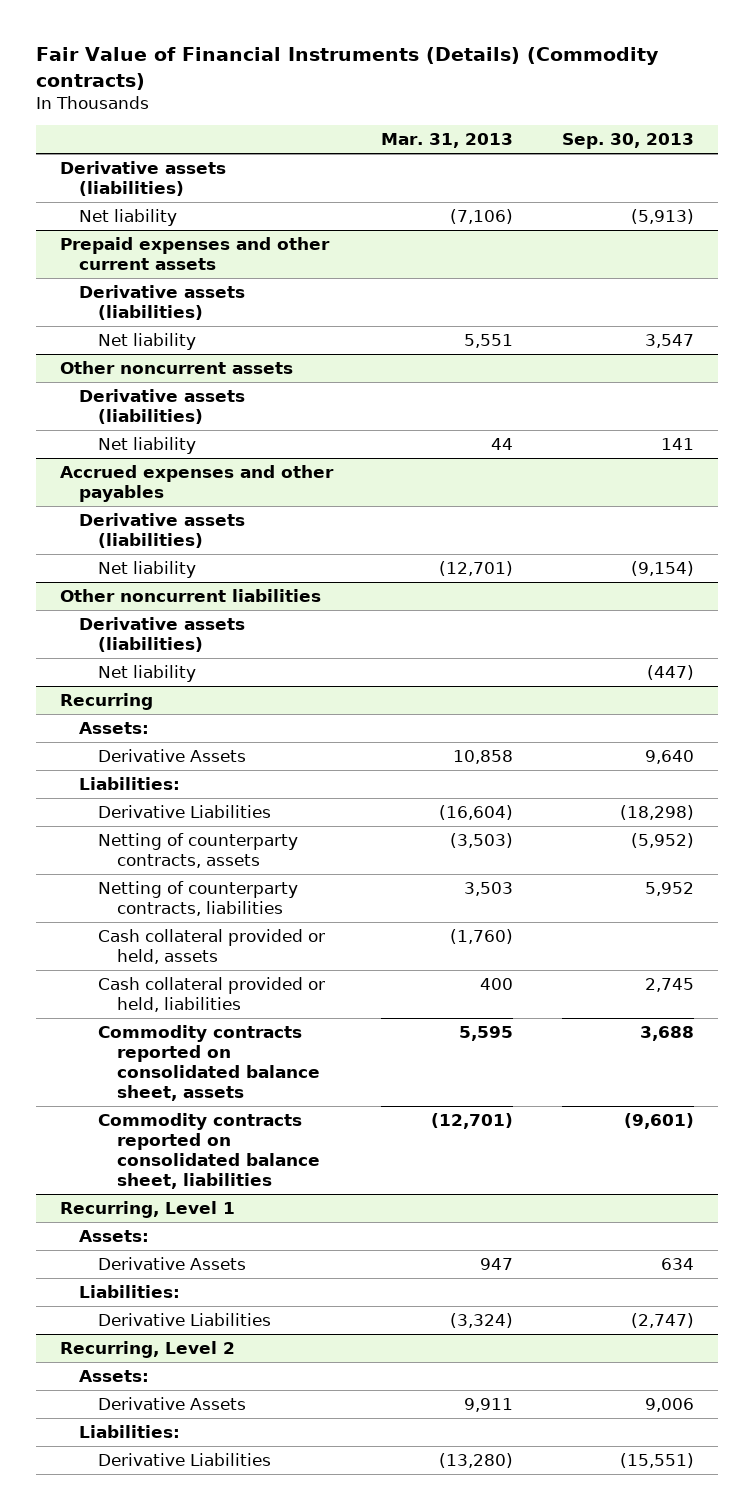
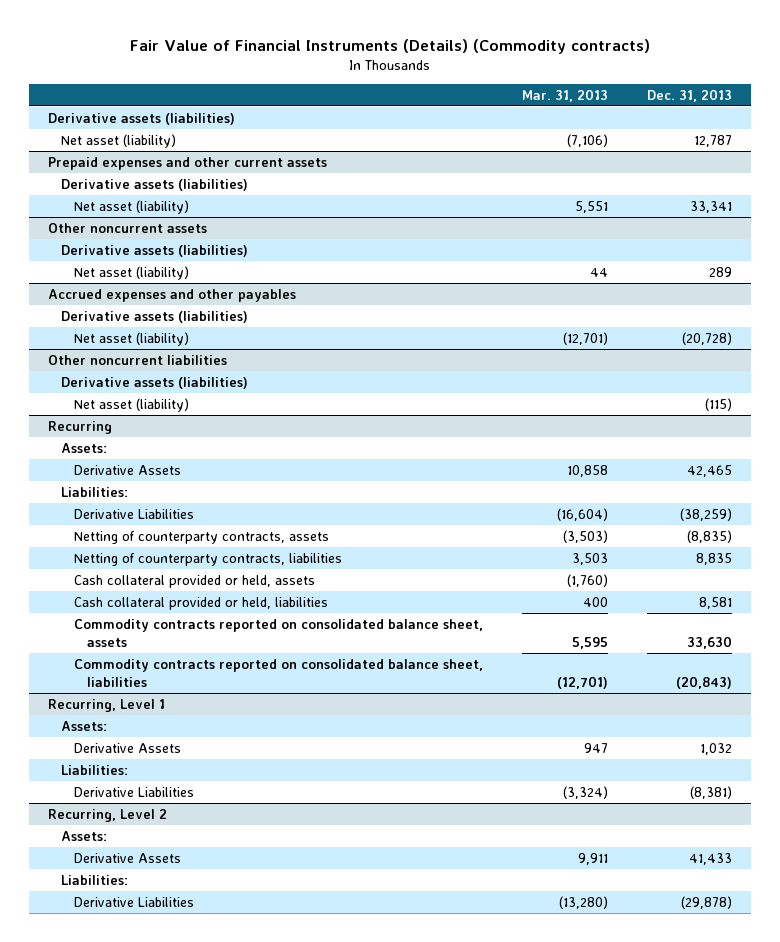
- | Mar. 31, 2013 | Sep. 30, 2013
+ | Mar. 31, 2013 | Dec. 31, 2013
- Net liability | (7,106) | (5,913)
+ Net asset (liability) | (7,106) | 12,787
@ Prepaid expenses and other current assets
- Net liability | 5,551 | 3,547
+ Net asset (liability) | 5,551 | 33,341
@ Other noncurrent assets
- Net liability | 44 | 141
+ Net asset (liability) | 44 | 289
@ Accrued expenses and other payables
- Net liability | (12,701) | (9,154)
+ Net asset (liability) | (12,701) | (20,728)
@ Other noncurrent liabilities
- Net liability | | (447)
+ Net asset (liability) | | (115)

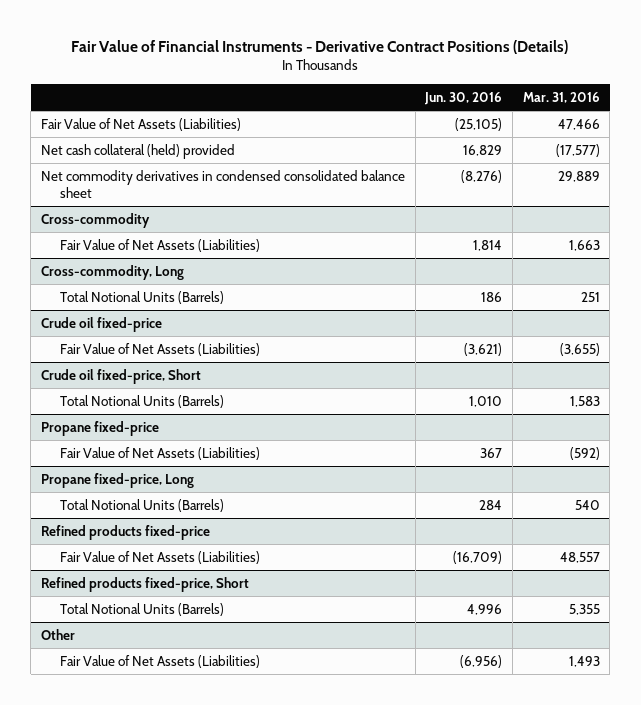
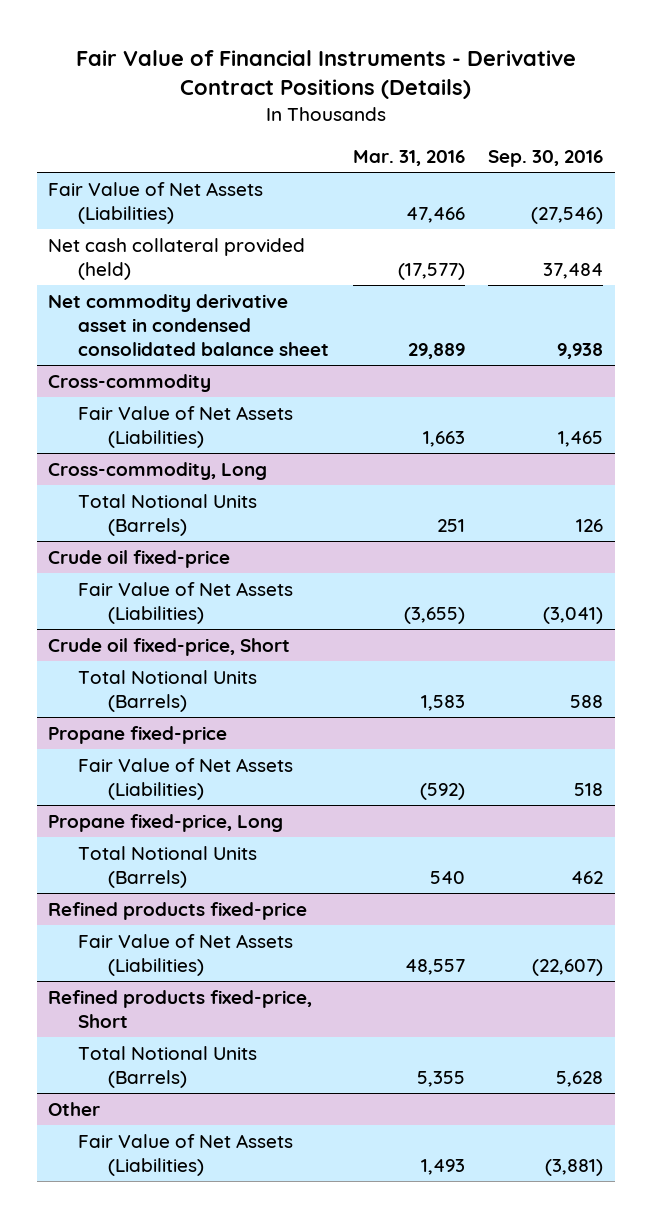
- | Jun. 30, 2016 | Mar. 31, 2016
+ | Mar. 31, 2016 | Sep. 30, 2016
- Net cash collateral (held) provided | 16,829 | (17,577)
- Net commodity derivatives in condensed consolidated balance sheet | (8,276) | 29,889
+ Net cash collateral provided (held) | (17,577) | 37,484
+ Net commodity derivative asset in condensed consolidated balance sheet | 29,889 | 9,938

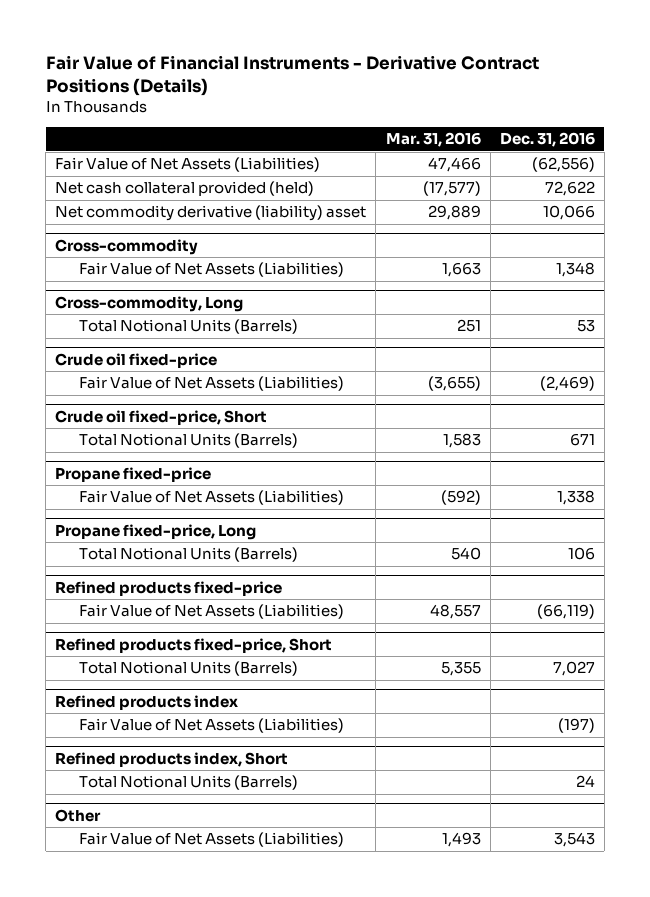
- | Mar. 31, 2016 | Sep. 30, 2016
+ | Mar. 31, 2016 | Dec. 31, 2016
- Net commodity derivative asset in condensed consolidated balance sheet | 29,889 | 9,938
+ Net commodity derivative (liability) asset | 29,889 | 10,066
+ Refined products index
+ Fair Value of Net Assets (Liabilities) | | (197)
+ Refined products index, Short
+ Total Notional Units (Barrels) | | 24

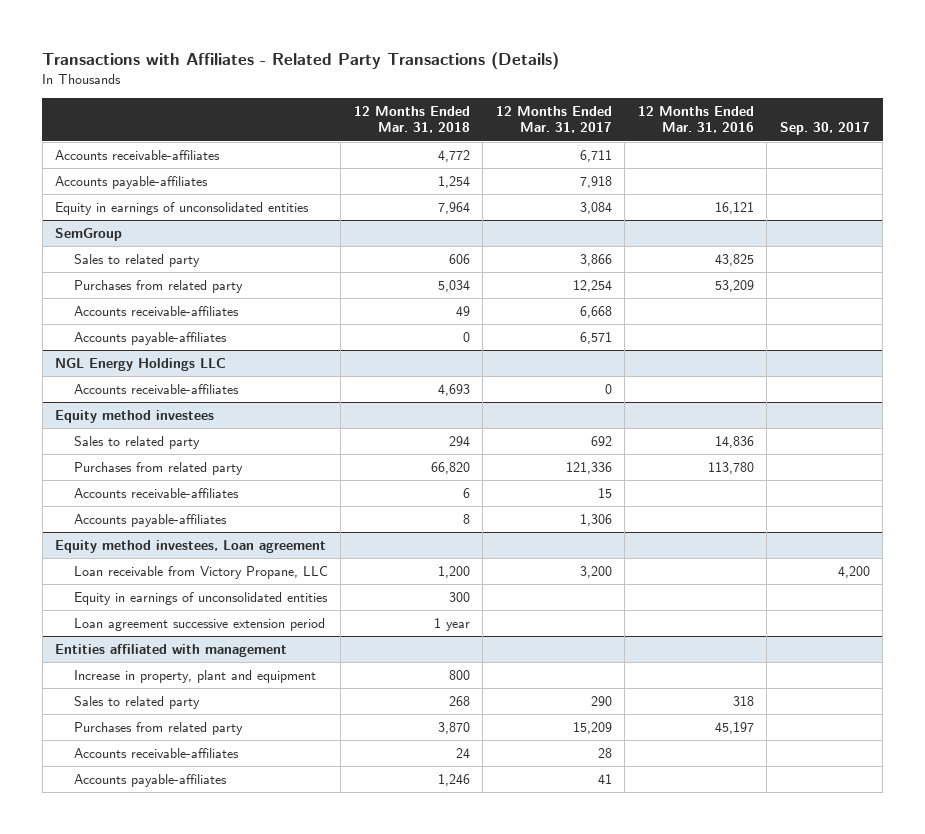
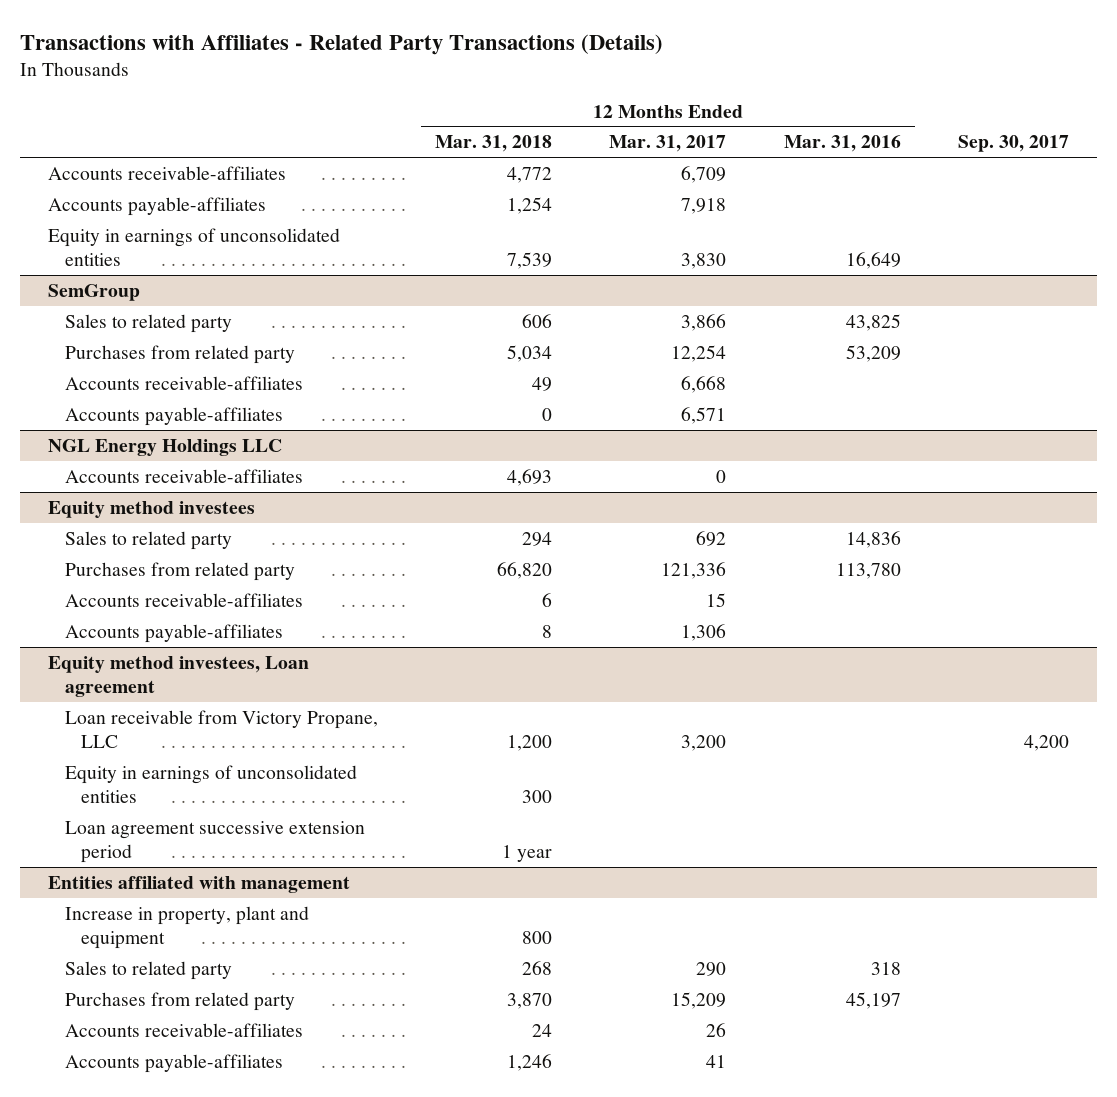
- Accounts receivable-affiliates | 4,772 | 6,711 | |
+ Accounts receivable-affiliates | 4,772 | 6,709 | |
- Equity in earnings of unconsolidated entities | 7,964 | 3,084 | 16,121 |
+ Equity in earnings of unconsolidated entities | 7,539 | 3,830 | 16,649 |
@ Entities affiliated with management
- Accounts receivable-affiliates | 24 | 28 | |
+ Accounts receivable-affiliates | 24 | 26 | |

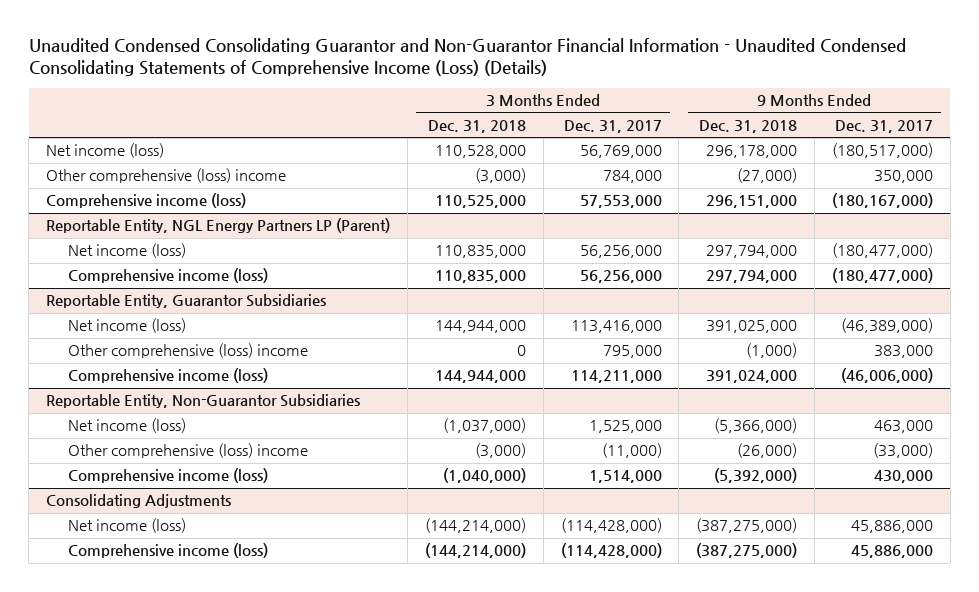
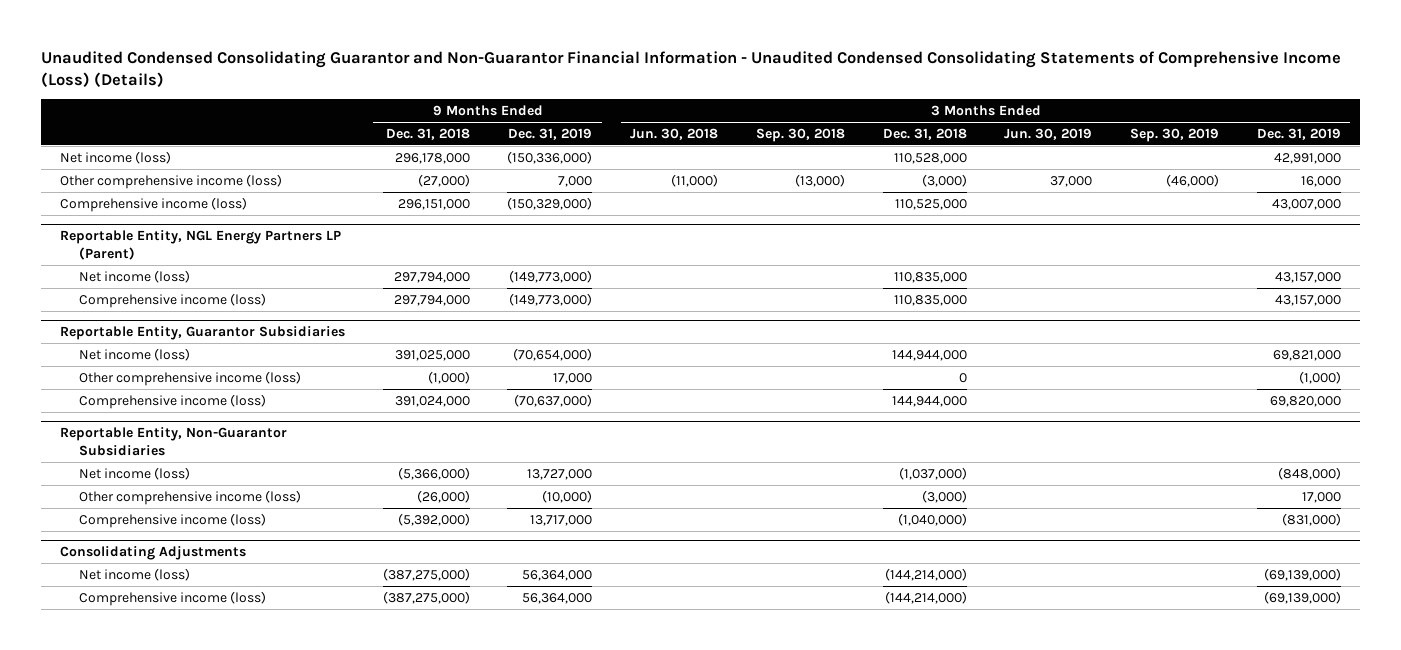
- | 3 Months Ended Dec. 31, 2018 | 3 Months Ended Dec. 31, 2017 | 9 Months Ended Dec. 31, 2018 | 9 Months Ended Dec. 31, 2017
+ | 9 Months Ended Dec. 31, 2018 | 9 Months Ended Dec. 31, 2019 | 3 Months Ended Jun. 30, 2018 | 3 Months Ended Sep. 30, 2018 | 3 Months Ended Dec. 31, 2018 | 3 Months Ended Jun. 30, 2019 | 3 Months Ended Sep. 30, 2019 | 3 Months Ended Dec. 31, 2019
- Other comprehensive (loss) income | (3,000) | 784,000 | (27,000) | 350,000
+ Other comprehensive income (loss) | (27,000) | 7,000 | (11,000) | (13,000) | (3,000) | 37,000 | (46,000) | 16,000
@ Reportable Entity, Guarantor Subsidiaries
- Other comprehensive (loss) income | 0 | 795,000 | (1,000) | 383,000
+ Other comprehensive income (loss) | (1,000) | 17,000 | | | 0 | | | (1,000)
@ Reportable Entity, Non-Guarantor Subsidiaries
- Other comprehensive (loss) income | (3,000) | (11,000) | (26,000) | (33,000)
+ Other comprehensive income (loss) | (26,000) | (10,000) | | | (3,000) | | | 17,000

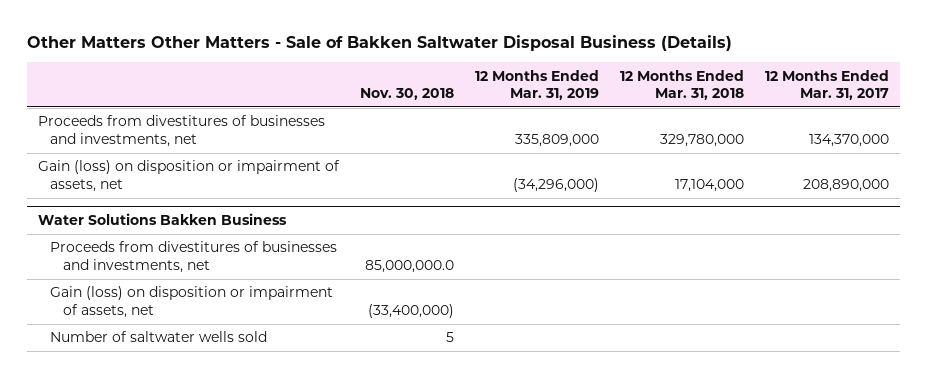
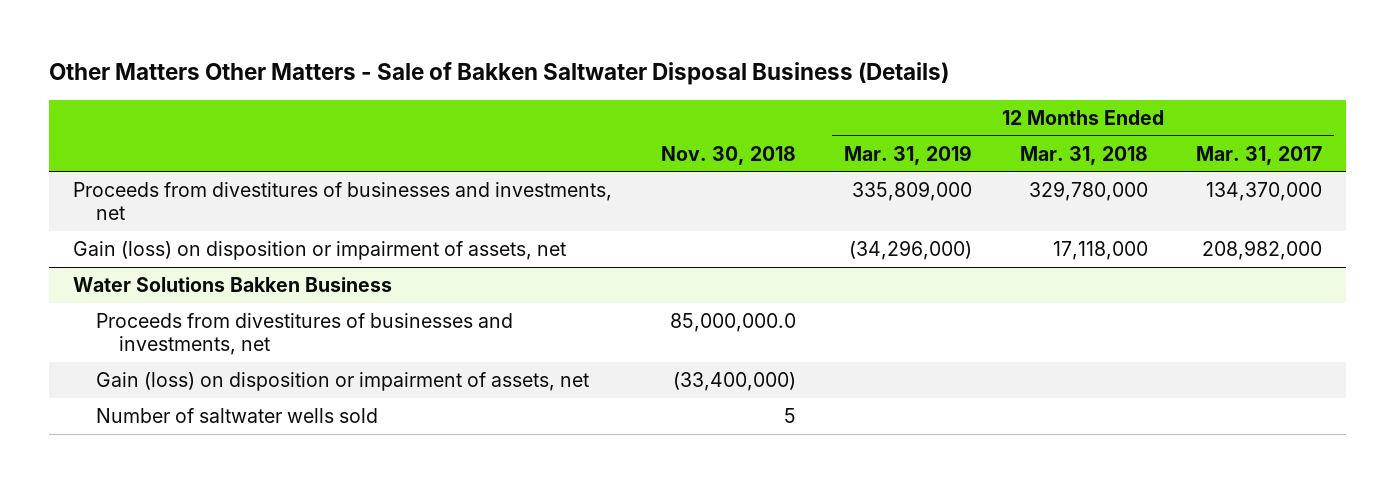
- Gain (loss) on disposition or impairment of assets, net | | (34,296,000) | 17,104,000 | 208,890,000
+ Gain (loss) on disposition or impairment of assets, net | | (34,296,000) | 17,118,000 | 208,982,000

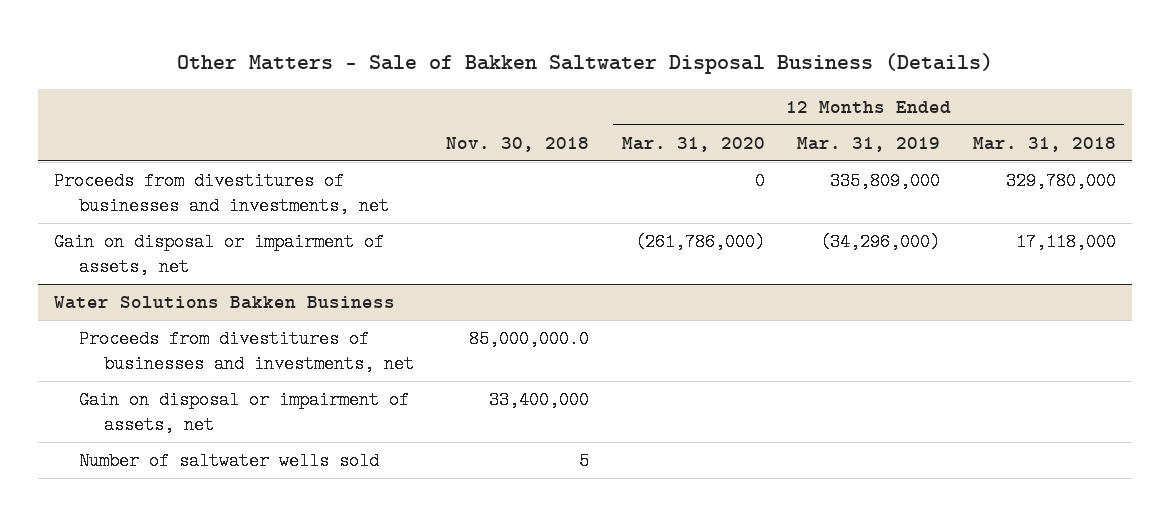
- Other Matters Other Matters - Sale of Bakken Saltwater Disposal Business (Details)
+ Other Matters - Sale of Bakken Saltwater Disposal Business (Details)
- | Nov. 30, 2018 | 12 Months Ended Mar. 31, 2019 | 12 Months Ended Mar. 31, 2018 | 12 Months Ended Mar. 31, 2017
+ | Nov. 30, 2018 | 12 Months Ended Mar. 31, 2020 | 12 Months Ended Mar. 31, 2019 | 12 Months Ended Mar. 31, 2018
- Gain (loss) on disposition or impairment of assets, net | | (34,296,000) | 17,118,000 | 208,982,000
+ Gain on disposal or impairment of assets, net | | (261,786,000) | (34,296,000) | 17,118,000
@ Water Solutions Bakken Business
- Gain (loss) on disposition or impairment of assets, net | (33,400,000) | | |
+ Gain on disposal or impairment of assets, net | 33,400,000 | | |

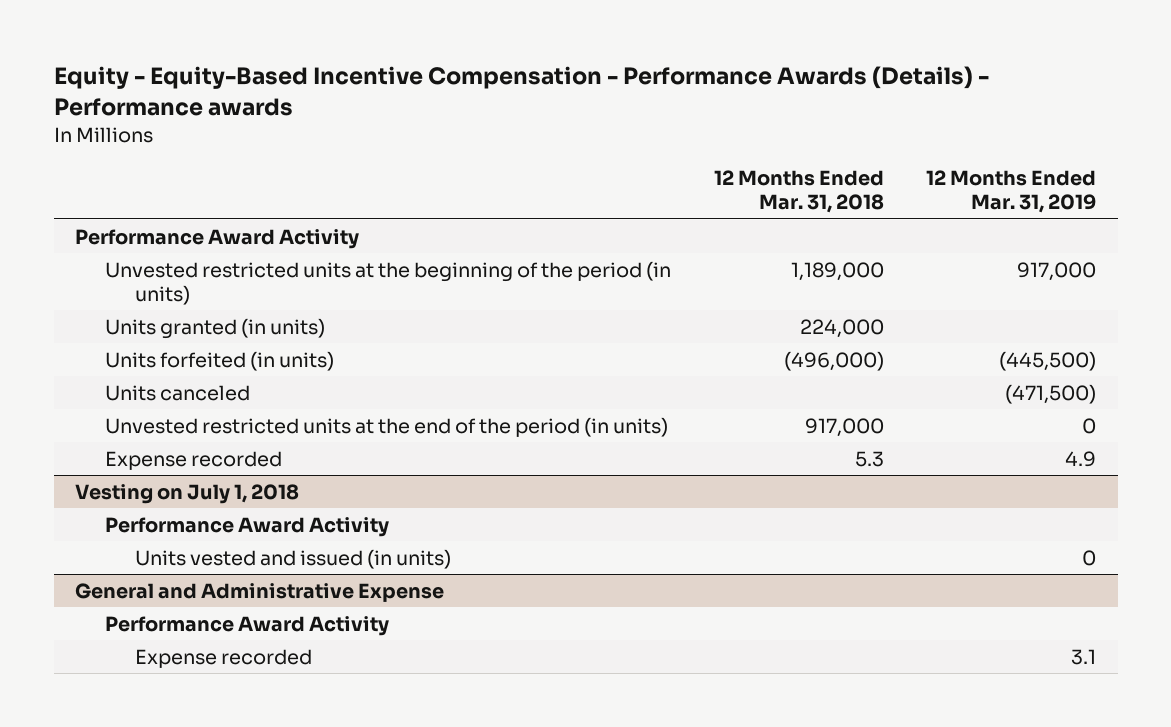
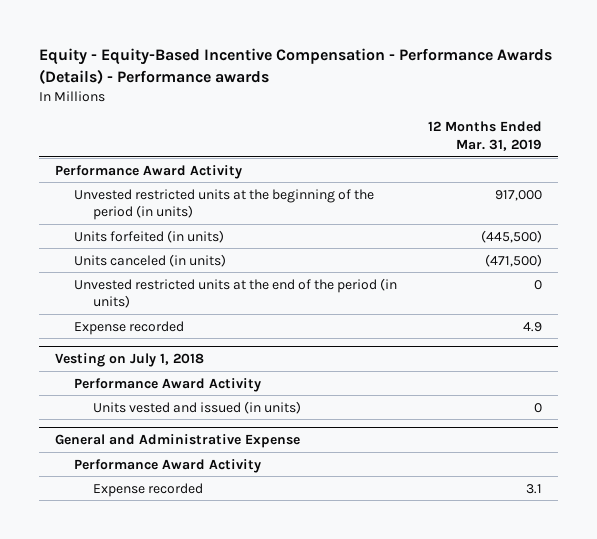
- | 12 Months Ended Mar. 31, 2018 | 12 Months Ended Mar. 31, 2019
+ | 12 Months Ended Mar. 31, 2019
- Units granted (in units) | 224,000 |
- Units canceled | | (471,500)
+ Units canceled (in units) | (471,500)

